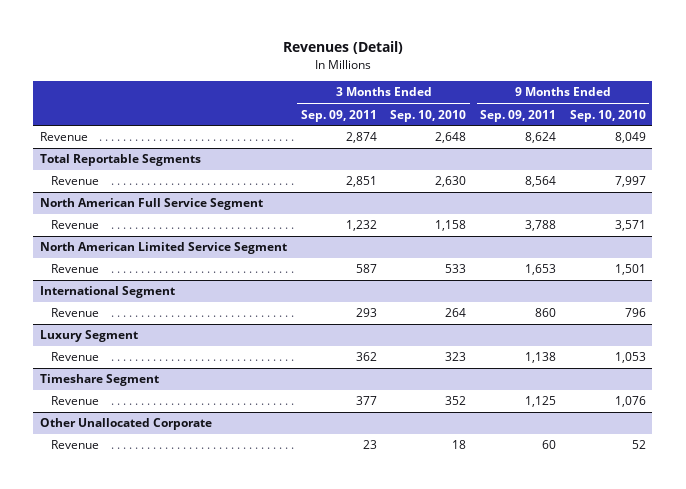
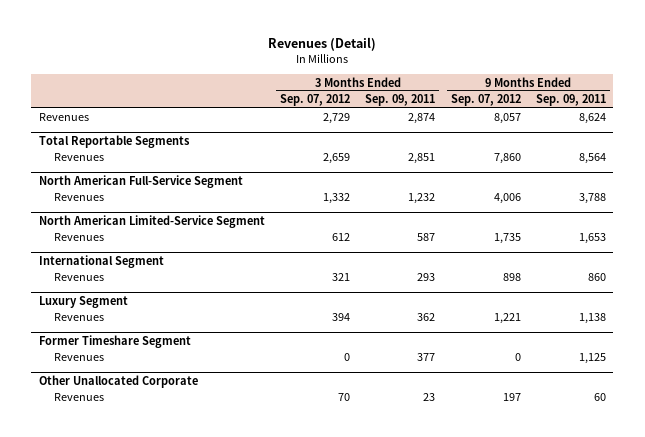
- | 3 Months Ended Sep. 09, 2011 | 3 Months Ended Sep. 10, 2010 | 9 Months Ended Sep. 09, 2011 | 9 Months Ended Sep. 10, 2010
+ | 3 Months Ended Sep. 07, 2012 | 3 Months Ended Sep. 09, 2011 | 9 Months Ended Sep. 07, 2012 | 9 Months Ended Sep. 09, 2011
- Revenue | 2,874 | 2,648 | 8,624 | 8,049
+ Revenues | 2,729 | 2,874 | 8,057 | 8,624
@ Total Reportable Segments
- Revenue | 2,851 | 2,630 | 8,564 | 7,997
- North American Full Service Segment
- Revenue | 1,232 | 1,158 | 3,788 | 3,571
- North American Limited Service Segment
- Revenue | 587 | 533 | 1,653 | 1,501
@ Total Reportable Segments
+ Revenues | 2,659 | 2,851 | 7,860 | 8,564
+ North American Full-Service Segment
+ Revenues | 1,332 | 1,232 | 4,006 | 3,788
+ North American Limited-Service Segment
+ Revenues | 612 | 587 | 1,735 | 1,653
@ International Segment
- Revenue | 293 | 264 | 860 | 796
+ Revenues | 321 | 293 | 898 | 860
@ Luxury Segment
- Revenue | 362 | 323 | 1,138 | 1,053
- Timeshare Segment
- Revenue | 377 | 352 | 1,125 | 1,076
@ Luxury Segment
+ Revenues | 394 | 362 | 1,221 | 1,138
+ Former Timeshare Segment
+ Revenues | 0 | 377 | 0 | 1,125
@ Other Unallocated Corporate
- Revenue | 23 | 18 | 60 | 52
+ Revenues | 70 | 23 | 197 | 60

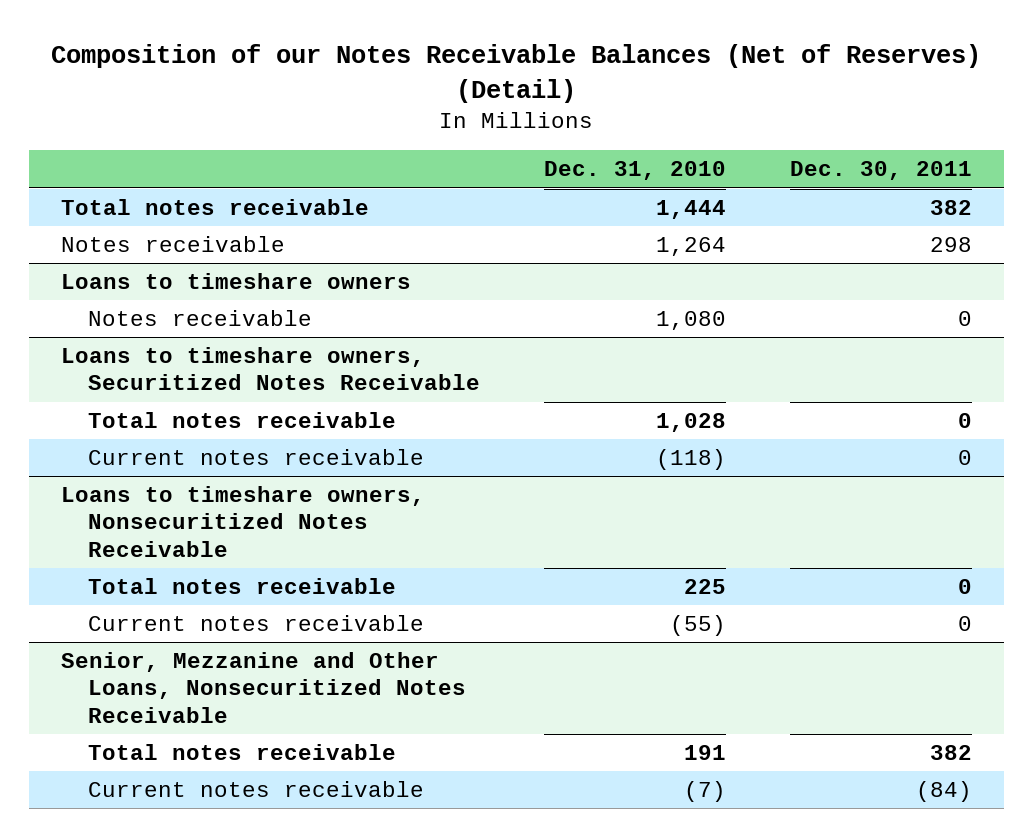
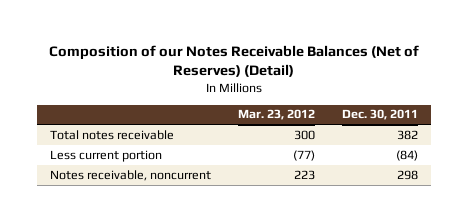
- | Dec. 31, 2010 | Dec. 30, 2011
+ | Mar. 23, 2012 | Dec. 30, 2011
- Notes receivable | 1,264 | 298
- Loans to timeshare owners
- Notes receivable | 1,080 | 0
- Loans to timeshare owners, Securitized Notes Receivable
- Total notes receivable | 1,028 | 0
- Current notes receivable | (118) | 0
- Loans to timeshare owners, Nonsecuritized Notes Receivable
- Total notes receivable | 225 | 0
- Current notes receivable | (55) | 0
- Senior, Mezzanine and Other Loans, Nonsecuritized Notes Receivable
- Total notes receivable | 191 | 382
- Current notes receivable | (7) | (84)
+ Less current portion | (77) | (84)
+ Notes receivable, noncurrent | 223 | 298

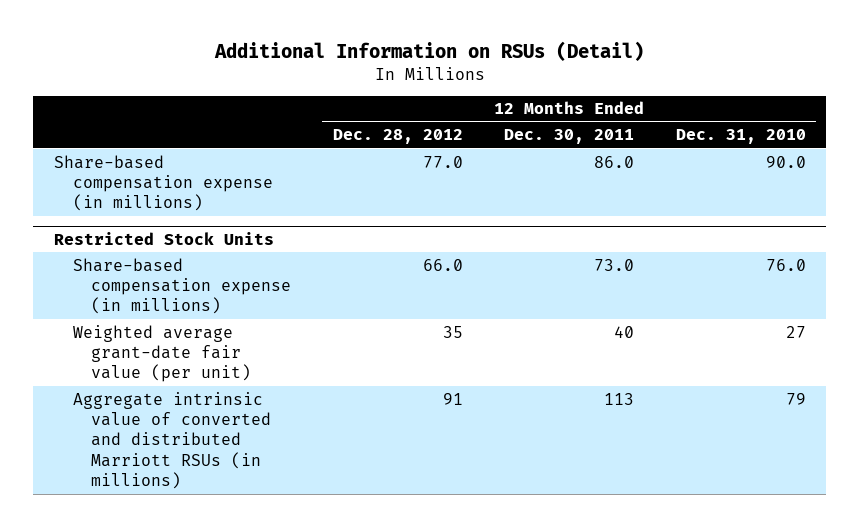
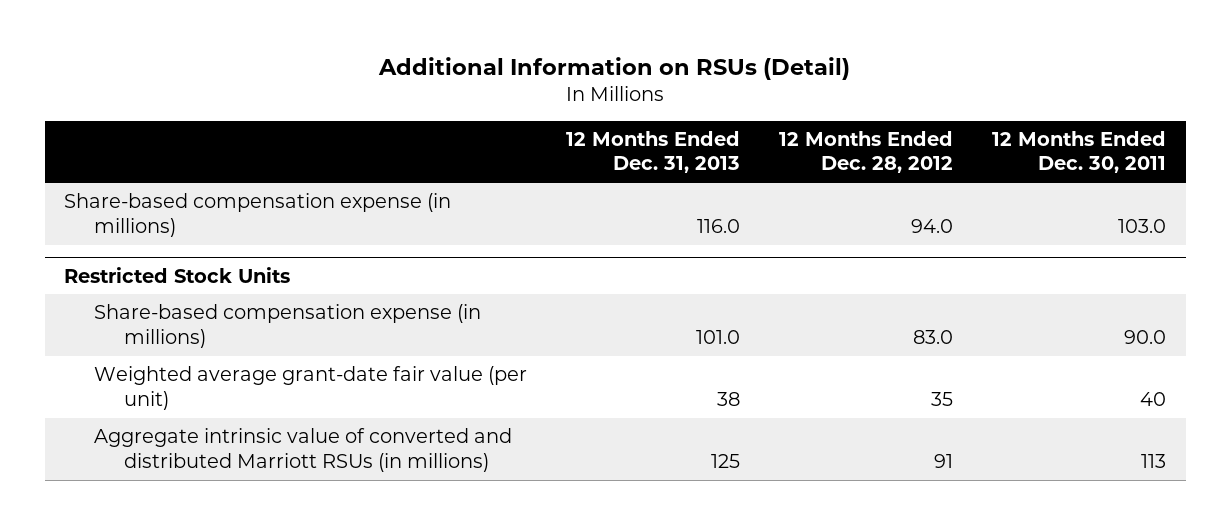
- | 12 Months Ended Dec. 28, 2012 | 12 Months Ended Dec. 30, 2011 | 12 Months Ended Dec. 31, 2010
+ | 12 Months Ended Dec. 31, 2013 | 12 Months Ended Dec. 28, 2012 | 12 Months Ended Dec. 30, 2011
- Share-based compensation expense (in millions) | 77.0 | 86.0 | 90.0
+ Share-based compensation expense (in millions) | 116.0 | 94.0 | 103.0
@ Restricted Stock Units
- Share-based compensation expense (in millions) | 66.0 | 73.0 | 76.0
+ Share-based compensation expense (in millions) | 101.0 | 83.0 | 90.0

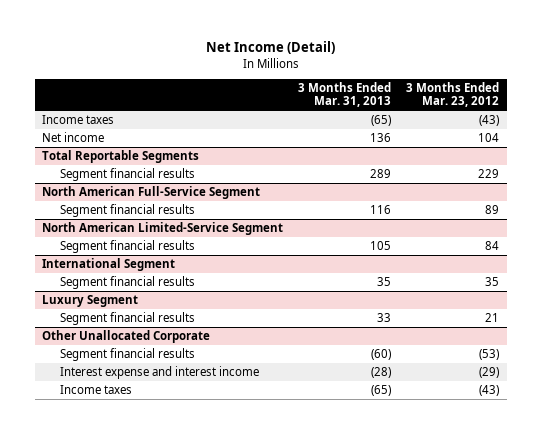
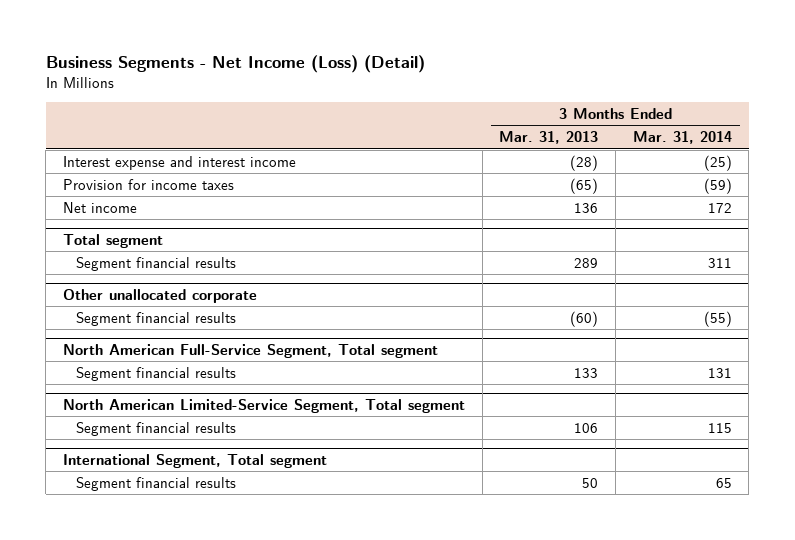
- Net Income (Detail)
+ Business Segments - Net Income (Loss) (Detail)
- | 3 Months Ended Mar. 31, 2013 | 3 Months Ended Mar. 23, 2012
+ | 3 Months Ended Mar. 31, 2013 | 3 Months Ended Mar. 31, 2014
- Income taxes | (65) | (43)
+ Interest expense and interest income | (28) | (25)
+ Provision for income taxes | (65) | (59)
- Total Reportable Segments
+ Total segment
- North American Full-Service Segment
- Segment financial results | 116 | 89
- North American Limited-Service Segment
- Segment financial results | 105 | 84
- International Segment
- Segment financial results | 35 | 35
- Luxury Segment
- Segment financial results | 33 | 21
- Other Unallocated Corporate
+ Other unallocated corporate
- Interest expense and interest income | (28) | (29)
- Income taxes | (65) | (43)
+ North American Full-Service Segment, Total segment
+ Segment financial results | 133 | 131
+ North American Limited-Service Segment, Total segment
+ Segment financial results | 106 | 115
+ International Segment, Total segment
+ Segment financial results | 50 | 65

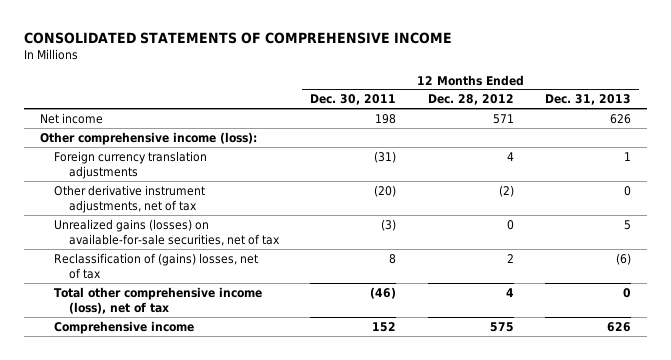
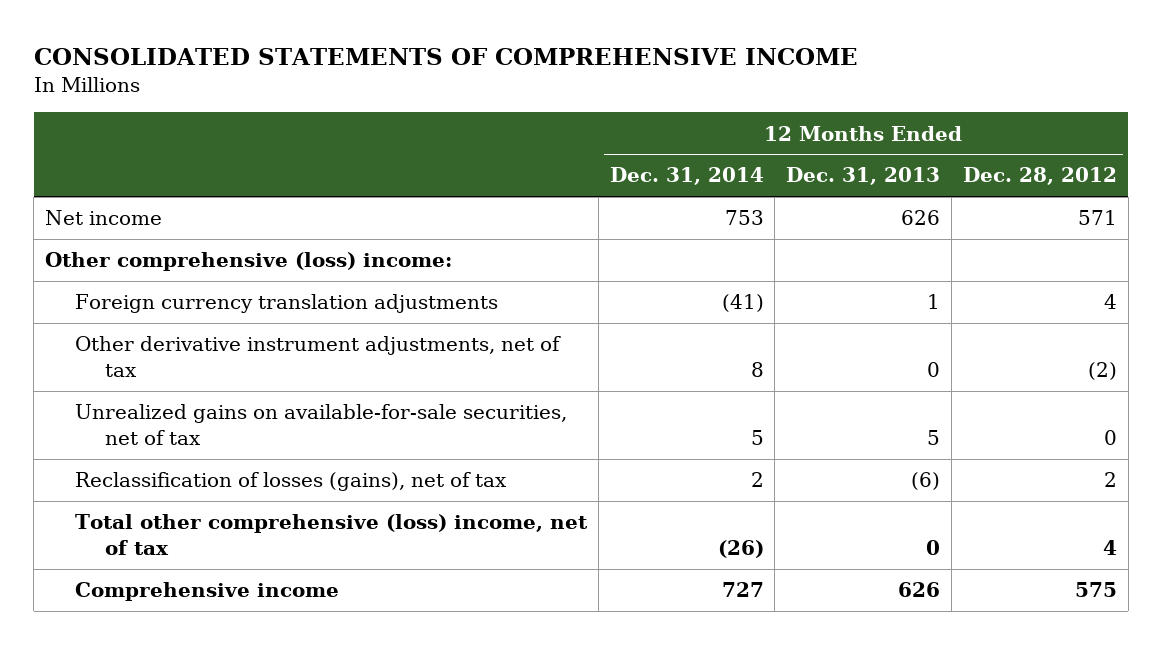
- | 12 Months Ended Dec. 30, 2011 | 12 Months Ended Dec. 28, 2012 | 12 Months Ended Dec. 31, 2013
+ | 12 Months Ended Dec. 31, 2014 | 12 Months Ended Dec. 31, 2013 | 12 Months Ended Dec. 28, 2012
- Other comprehensive income (loss):
+ Other comprehensive (loss) income:
- Unrealized gains (losses) on available-for-sale securities, net of tax | (3) | 0 | 5
- Reclassification of (gains) losses, net of tax | 8 | 2 | (6)
- Total other comprehensive income (loss), net of tax | (46) | 4 | 0
+ Unrealized gains on available-for-sale securities, net of tax | 5 | 5 | 0
+ Reclassification of losses (gains), net of tax | 2 | (6) | 2
+ Total other comprehensive (loss) income, net of tax | (26) | 0 | 4

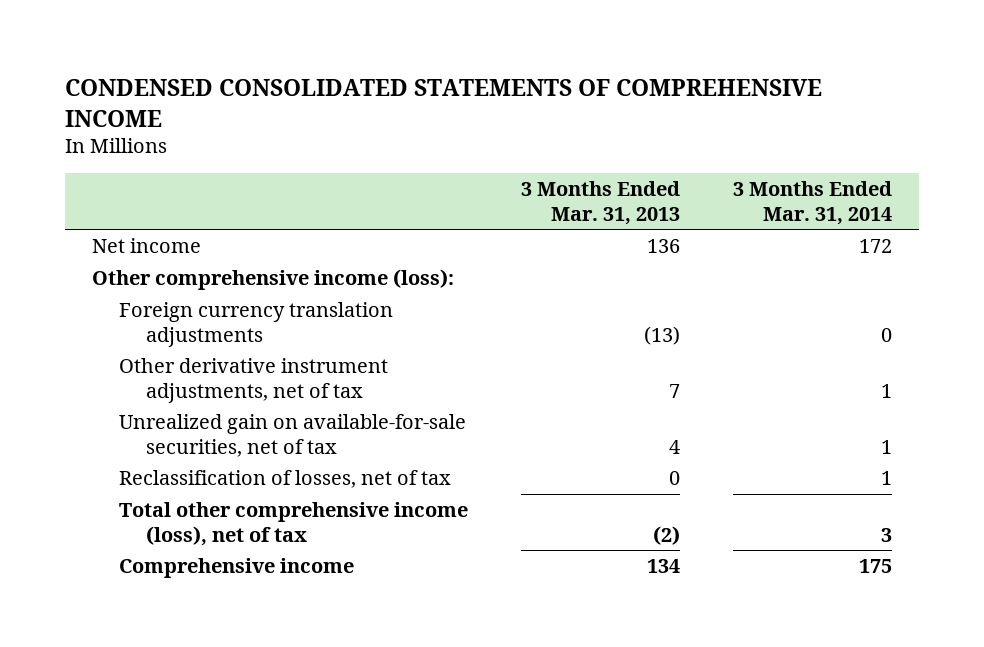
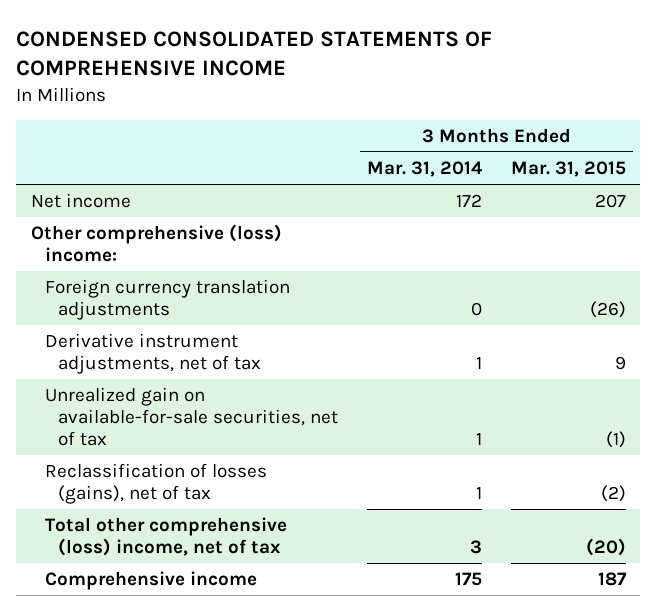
- | 3 Months Ended Mar. 31, 2013 | 3 Months Ended Mar. 31, 2014
+ | 3 Months Ended Mar. 31, 2014 | 3 Months Ended Mar. 31, 2015
- Other comprehensive income (loss):
+ Other comprehensive (loss) income:
- Other derivative instrument adjustments, net of tax | 7 | 1
+ Derivative instrument adjustments, net of tax | 1 | 9
- Reclassification of losses, net of tax | 0 | 1
- Total other comprehensive income (loss), net of tax | (2) | 3
+ Reclassification of losses (gains), net of tax | 1 | (2)
+ Total other comprehensive (loss) income, net of tax | 3 | (20)

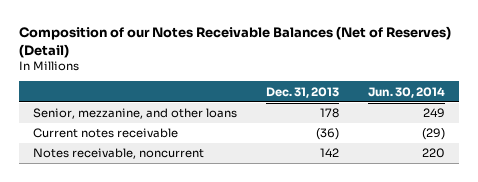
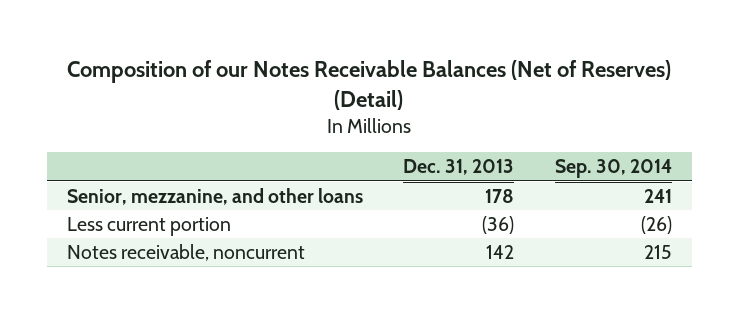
- | Dec. 31, 2013 | Jun. 30, 2014
+ | Dec. 31, 2013 | Sep. 30, 2014
- Current notes receivable | (36) | (29)
+ Less current portion | (36) | (26)

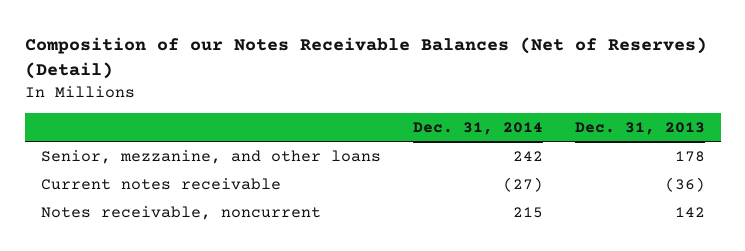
- | Dec. 31, 2013 | Sep. 30, 2014
+ | Dec. 31, 2014 | Dec. 31, 2013
- Less current portion | (36) | (26)
+ Current notes receivable | (27) | (36)

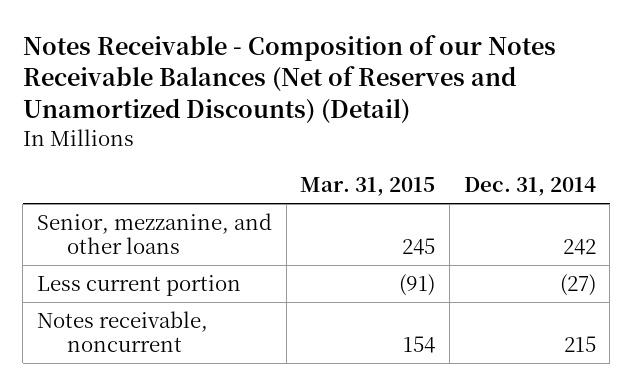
- Composition of our Notes Receivable Balances (Net of Reserves) (Detail)
+ Notes Receivable - Composition of our Notes Receivable Balances (Net of Reserves and Unamortized Discounts) (Detail)
- | Dec. 31, 2014 | Dec. 31, 2013
+ | Mar. 31, 2015 | Dec. 31, 2014
- Current notes receivable | (27) | (36)
+ Less current portion | (91) | (27)

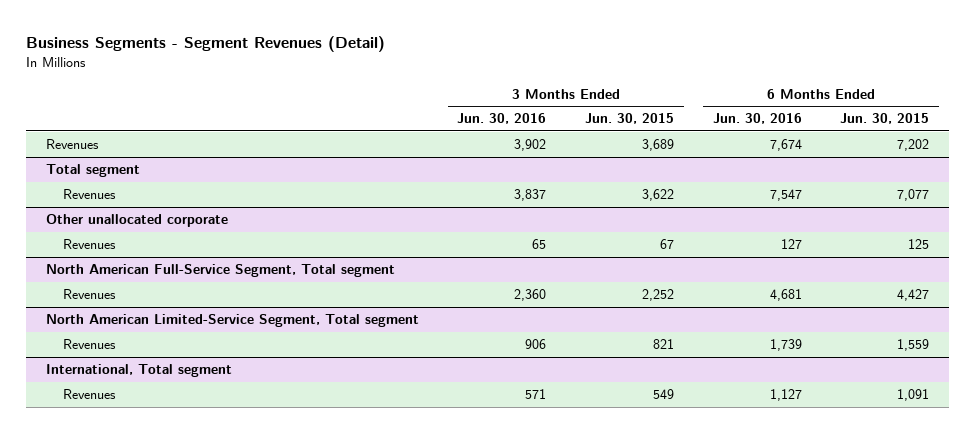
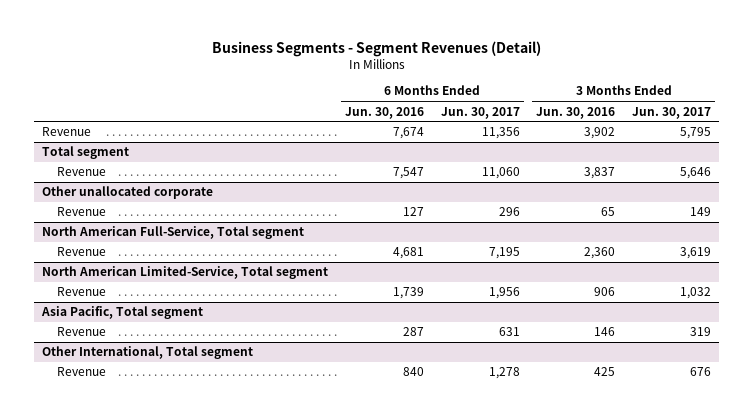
- | 3 Months Ended Jun. 30, 2016 | 3 Months Ended Jun. 30, 2015 | 6 Months Ended Jun. 30, 2016 | 6 Months Ended Jun. 30, 2015
+ | 6 Months Ended Jun. 30, 2016 | 6 Months Ended Jun. 30, 2017 | 3 Months Ended Jun. 30, 2016 | 3 Months Ended Jun. 30, 2017
- Revenues | 3,902 | 3,689 | 7,674 | 7,202
+ Revenue | 7,674 | 11,356 | 3,902 | 5,795
@ Total segment
- Revenues | 3,837 | 3,622 | 7,547 | 7,077
+ Revenue | 7,547 | 11,060 | 3,837 | 5,646
@ Other unallocated corporate
- Revenues | 65 | 67 | 127 | 125
- North American Full-Service Segment, Total segment
- Revenues | 2,360 | 2,252 | 4,681 | 4,427
- North American Limited-Service Segment, Total segment
- Revenues | 906 | 821 | 1,739 | 1,559
- International, Total segment
- Revenues | 571 | 549 | 1,127 | 1,091
@ Other unallocated corporate
+ Revenue | 127 | 296 | 65 | 149
+ North American Full-Service, Total segment
+ Revenue | 4,681 | 7,195 | 2,360 | 3,619
+ North American Limited-Service, Total segment
+ Revenue | 1,739 | 1,956 | 906 | 1,032
+ Asia Pacific, Total segment
+ Revenue | 287 | 631 | 146 | 319
+ Other International, Total segment
+ Revenue | 840 | 1,278 | 425 | 676

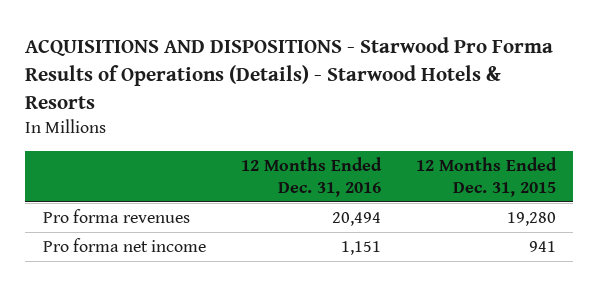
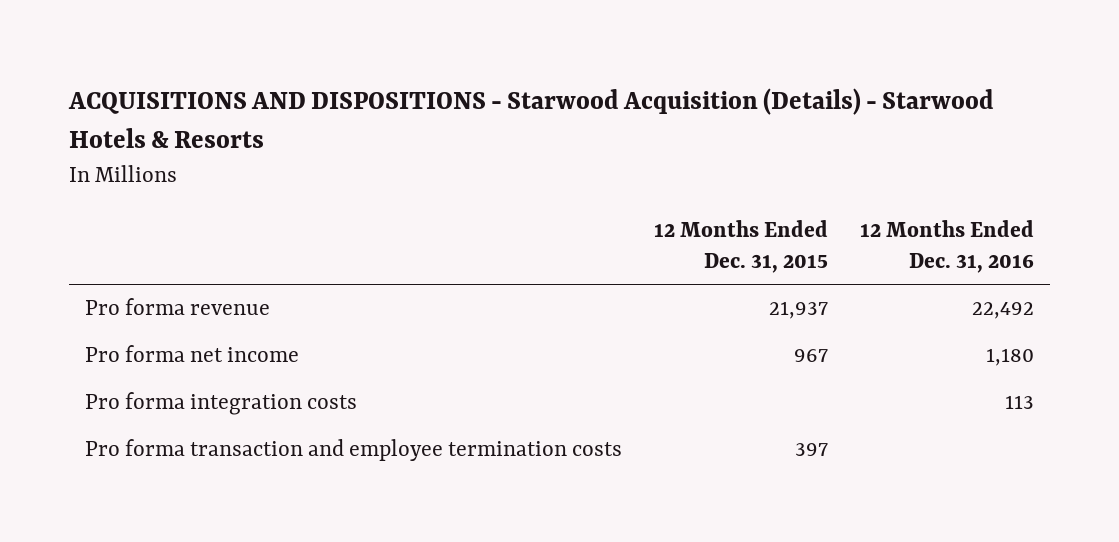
- ACQUISITIONS AND DISPOSITIONS - Starwood Pro Forma Results of Operations (Details) - Starwood Hotels & Resorts
+ ACQUISITIONS AND DISPOSITIONS - Starwood Acquisition (Details) - Starwood Hotels & Resorts
- | 12 Months Ended Dec. 31, 2016 | 12 Months Ended Dec. 31, 2015
+ | 12 Months Ended Dec. 31, 2015 | 12 Months Ended Dec. 31, 2016
- Pro forma revenues | 20,494 | 19,280
- Pro forma net income | 1,151 | 941
+ Pro forma revenue | 21,937 | 22,492
+ Pro forma net income | 967 | 1,180
+ Pro forma integration costs | | 113
+ Pro forma transaction and employee termination costs | 397 |

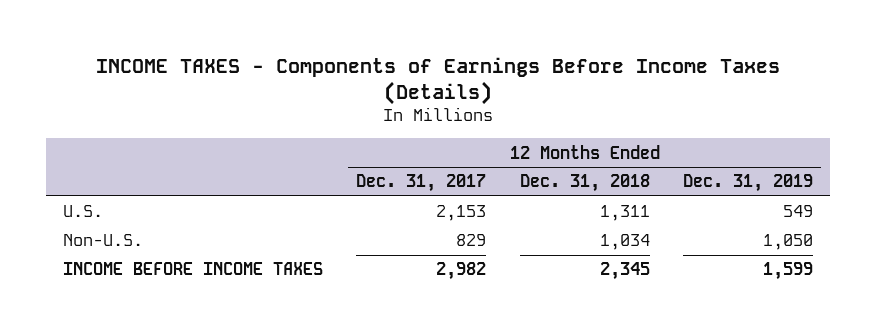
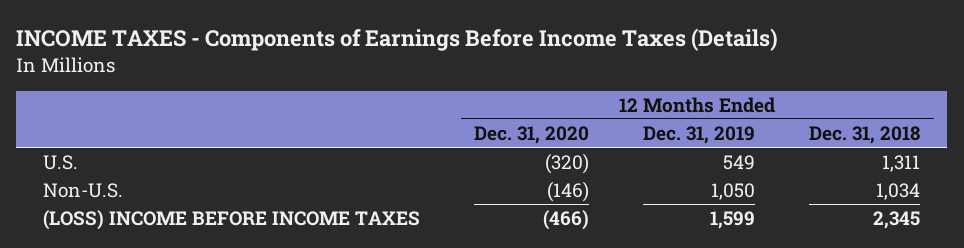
- | 12 Months Ended Dec. 31, 2017 | 12 Months Ended Dec. 31, 2018 | 12 Months Ended Dec. 31, 2019
+ | 12 Months Ended Dec. 31, 2020 | 12 Months Ended Dec. 31, 2019 | 12 Months Ended Dec. 31, 2018
- INCOME BEFORE INCOME TAXES | 2,982 | 2,345 | 1,599
+ (LOSS) INCOME BEFORE INCOME TAXES | (466) | 1,599 | 2,345

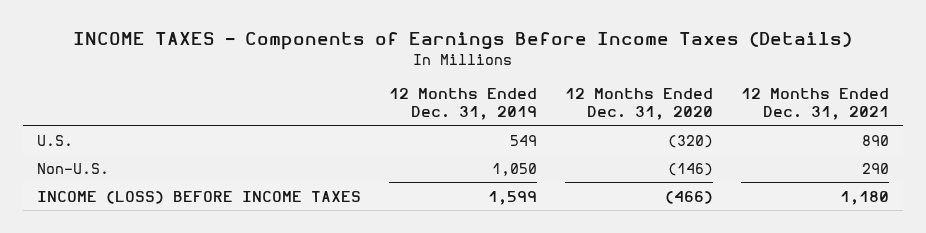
- | 12 Months Ended Dec. 31, 2020 | 12 Months Ended Dec. 31, 2019 | 12 Months Ended Dec. 31, 2018
+ | 12 Months Ended Dec. 31, 2019 | 12 Months Ended Dec. 31, 2020 | 12 Months Ended Dec. 31, 2021
- (LOSS) INCOME BEFORE INCOME TAXES | (466) | 1,599 | 2,345
+ INCOME (LOSS) BEFORE INCOME TAXES | 1,599 | (466) | 1,180

